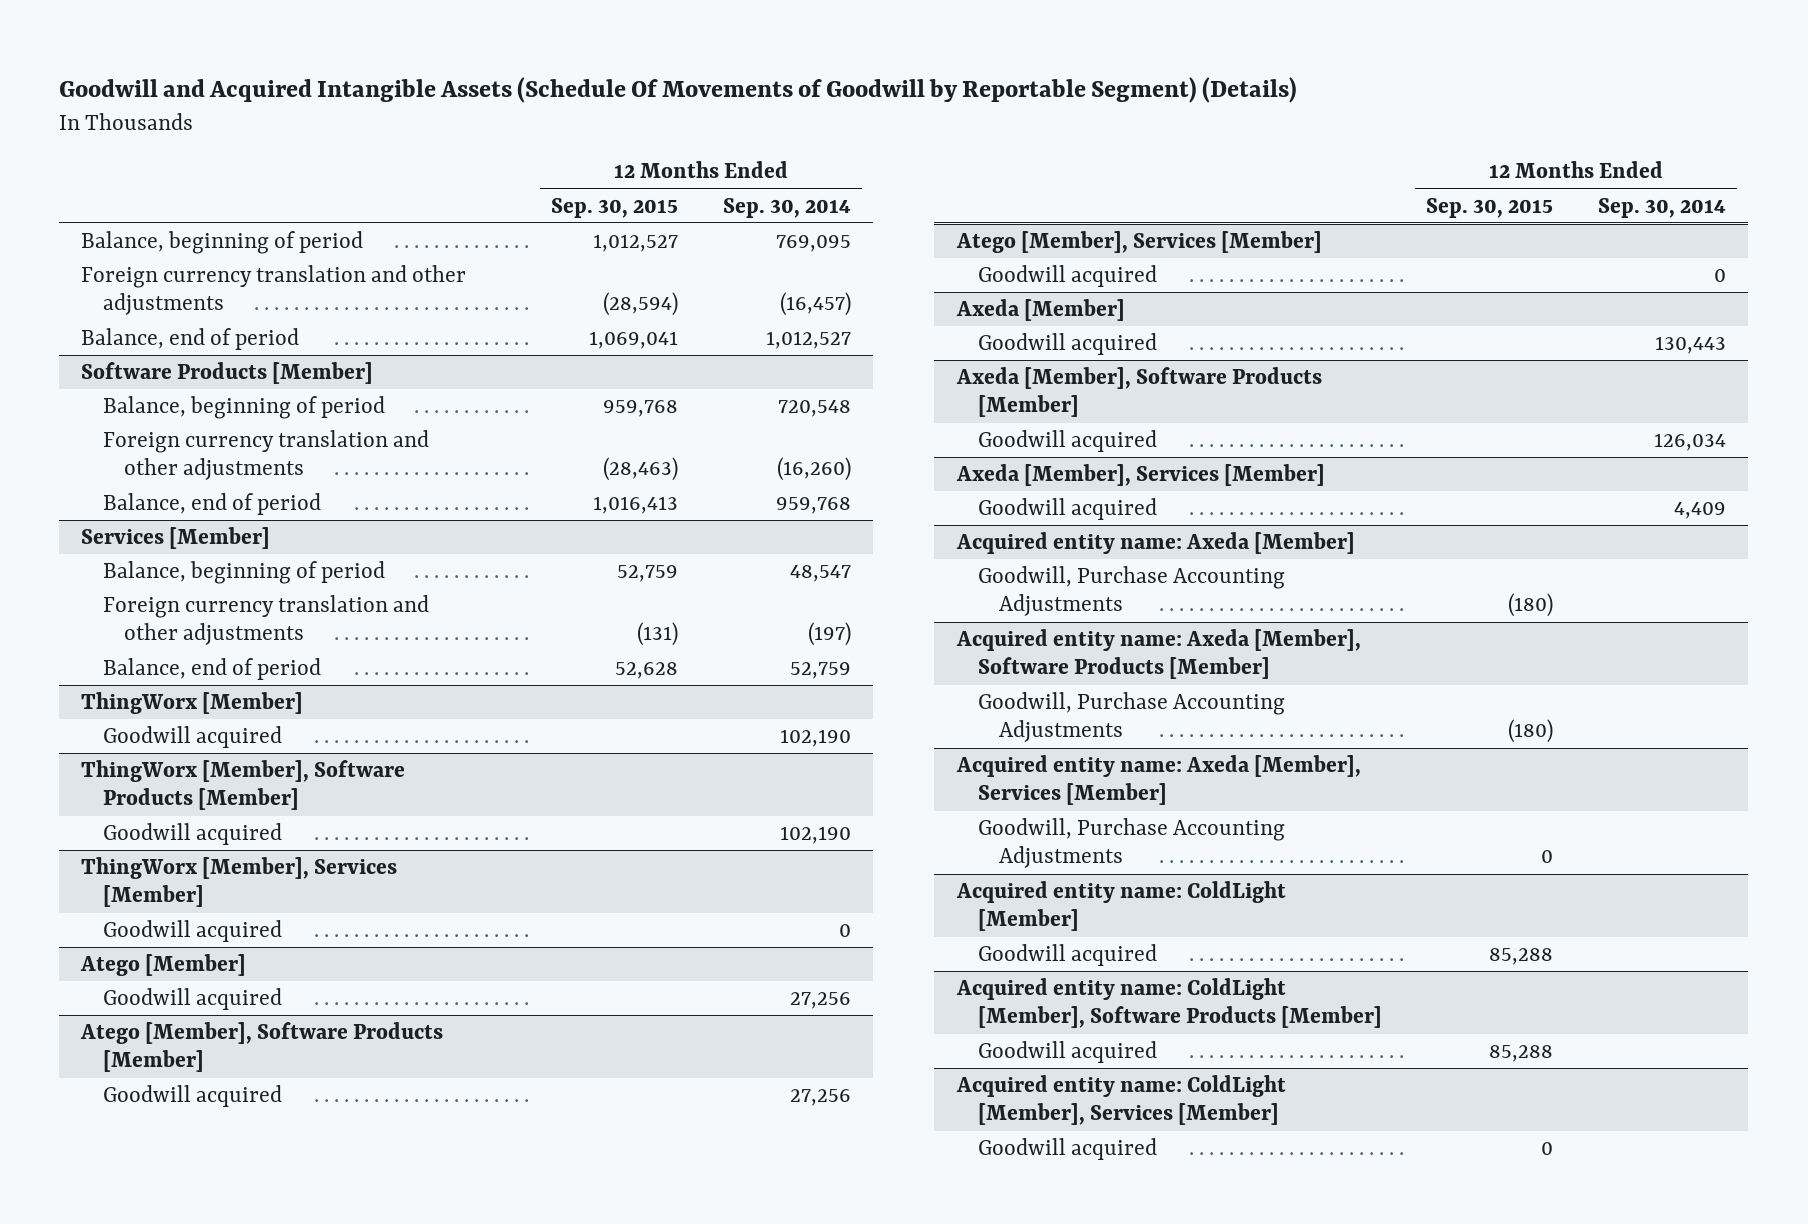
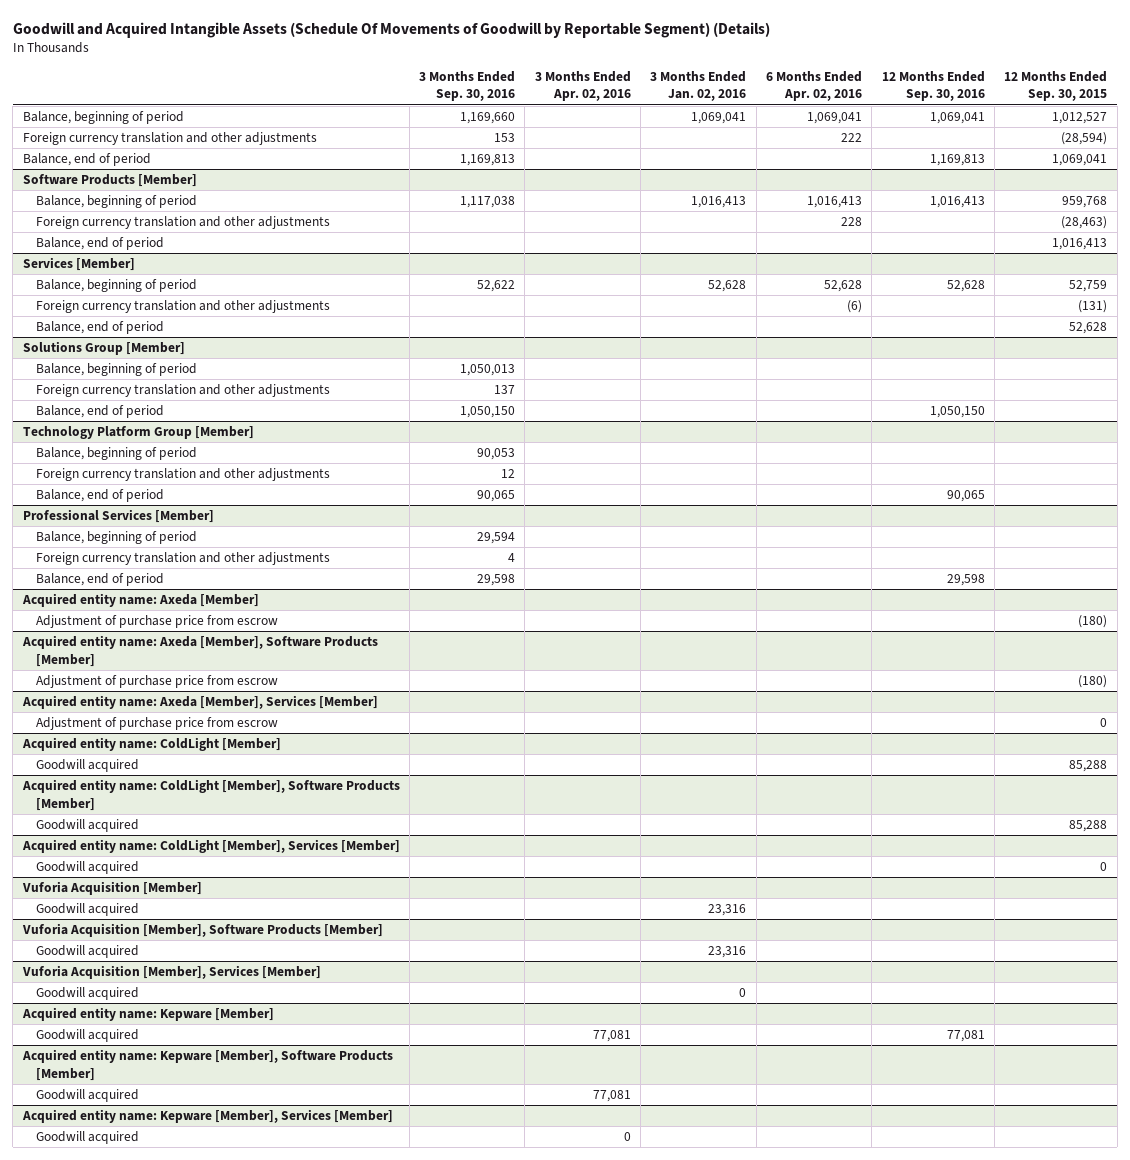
- | 12 Months Ended Sep. 30, 2015 | 12 Months Ended Sep. 30, 2014
+ | 3 Months Ended Sep. 30, 2016 | 3 Months Ended Apr. 02, 2016 | 3 Months Ended Jan. 02, 2016 | 6 Months Ended Apr. 02, 2016 | 12 Months Ended Sep. 30, 2016 | 12 Months Ended Sep. 30, 2015
- ThingWorx [Member]
- Goodwill acquired | | 102,190
- ThingWorx [Member], Software Products [Member]
- Goodwill acquired | | 102,190
- ThingWorx [Member], Services [Member]
- Goodwill acquired | | 0
- Atego [Member]
- Goodwill acquired | | 27,256
- Atego [Member], Software Products [Member]
- Goodwill acquired | | 27,256
- Atego [Member], Services [Member]
- Goodwill acquired | | 0
- Axeda [Member]
- Goodwill acquired | | 130,443
- Axeda [Member], Software Products [Member]
- Goodwill acquired | | 126,034
- Axeda [Member], Services [Member]
- Goodwill acquired | | 4,409
+ Solutions Group [Member]
+ Balance, beginning of period | 1,050,013 | | | | |
+ Foreign currency translation and other adjustments | 137 | | | | |
+ Balance, end of period | 1,050,150 | | | | 1,050,150 |
+ Technology Platform Group [Member]
+ Balance, beginning of period | 90,053 | | | | |
+ Foreign currency translation and other adjustments | 12 | | | | |
+ Balance, end of period | 90,065 | | | | 90,065 |
+ Professional Services [Member]
+ Balance, beginning of period | 29,594 | | | | |
+ Foreign currency translation and other adjustments | 4 | | | | |
+ Balance, end of period | 29,598 | | | | 29,598 |
@ Acquired entity name: Axeda [Member]
- Goodwill, Purchase Accounting Adjustments | (180) |
+ Adjustment of purchase price from escrow | | | | | | (180)
@ Acquired entity name: Axeda [Member], Software Products [Member]
- Goodwill, Purchase Accounting Adjustments | (180) |
+ Adjustment of purchase price from escrow | | | | | | (180)
@ Acquired entity name: Axeda [Member], Services [Member]
- Goodwill, Purchase Accounting Adjustments | 0 |
+ Adjustment of purchase price from escrow | | | | | | 0
+ Vuforia Acquisition [Member]
+ Goodwill acquired | | | 23,316 | | |
+ Vuforia Acquisition [Member], Software Products [Member]
+ Goodwill acquired | | | 23,316 | | |
+ Vuforia Acquisition [Member], Services [Member]
+ Goodwill acquired | | | 0 | | |
+ Acquired entity name: Kepware [Member]
+ Goodwill acquired | | 77,081 | | | 77,081 |
+ Acquired entity name: Kepware [Member], Software Products [Member]
+ Goodwill acquired | | 77,081 | | | |
+ Acquired entity name: Kepware [Member], Services [Member]
+ Goodwill acquired | | 0 | | | |

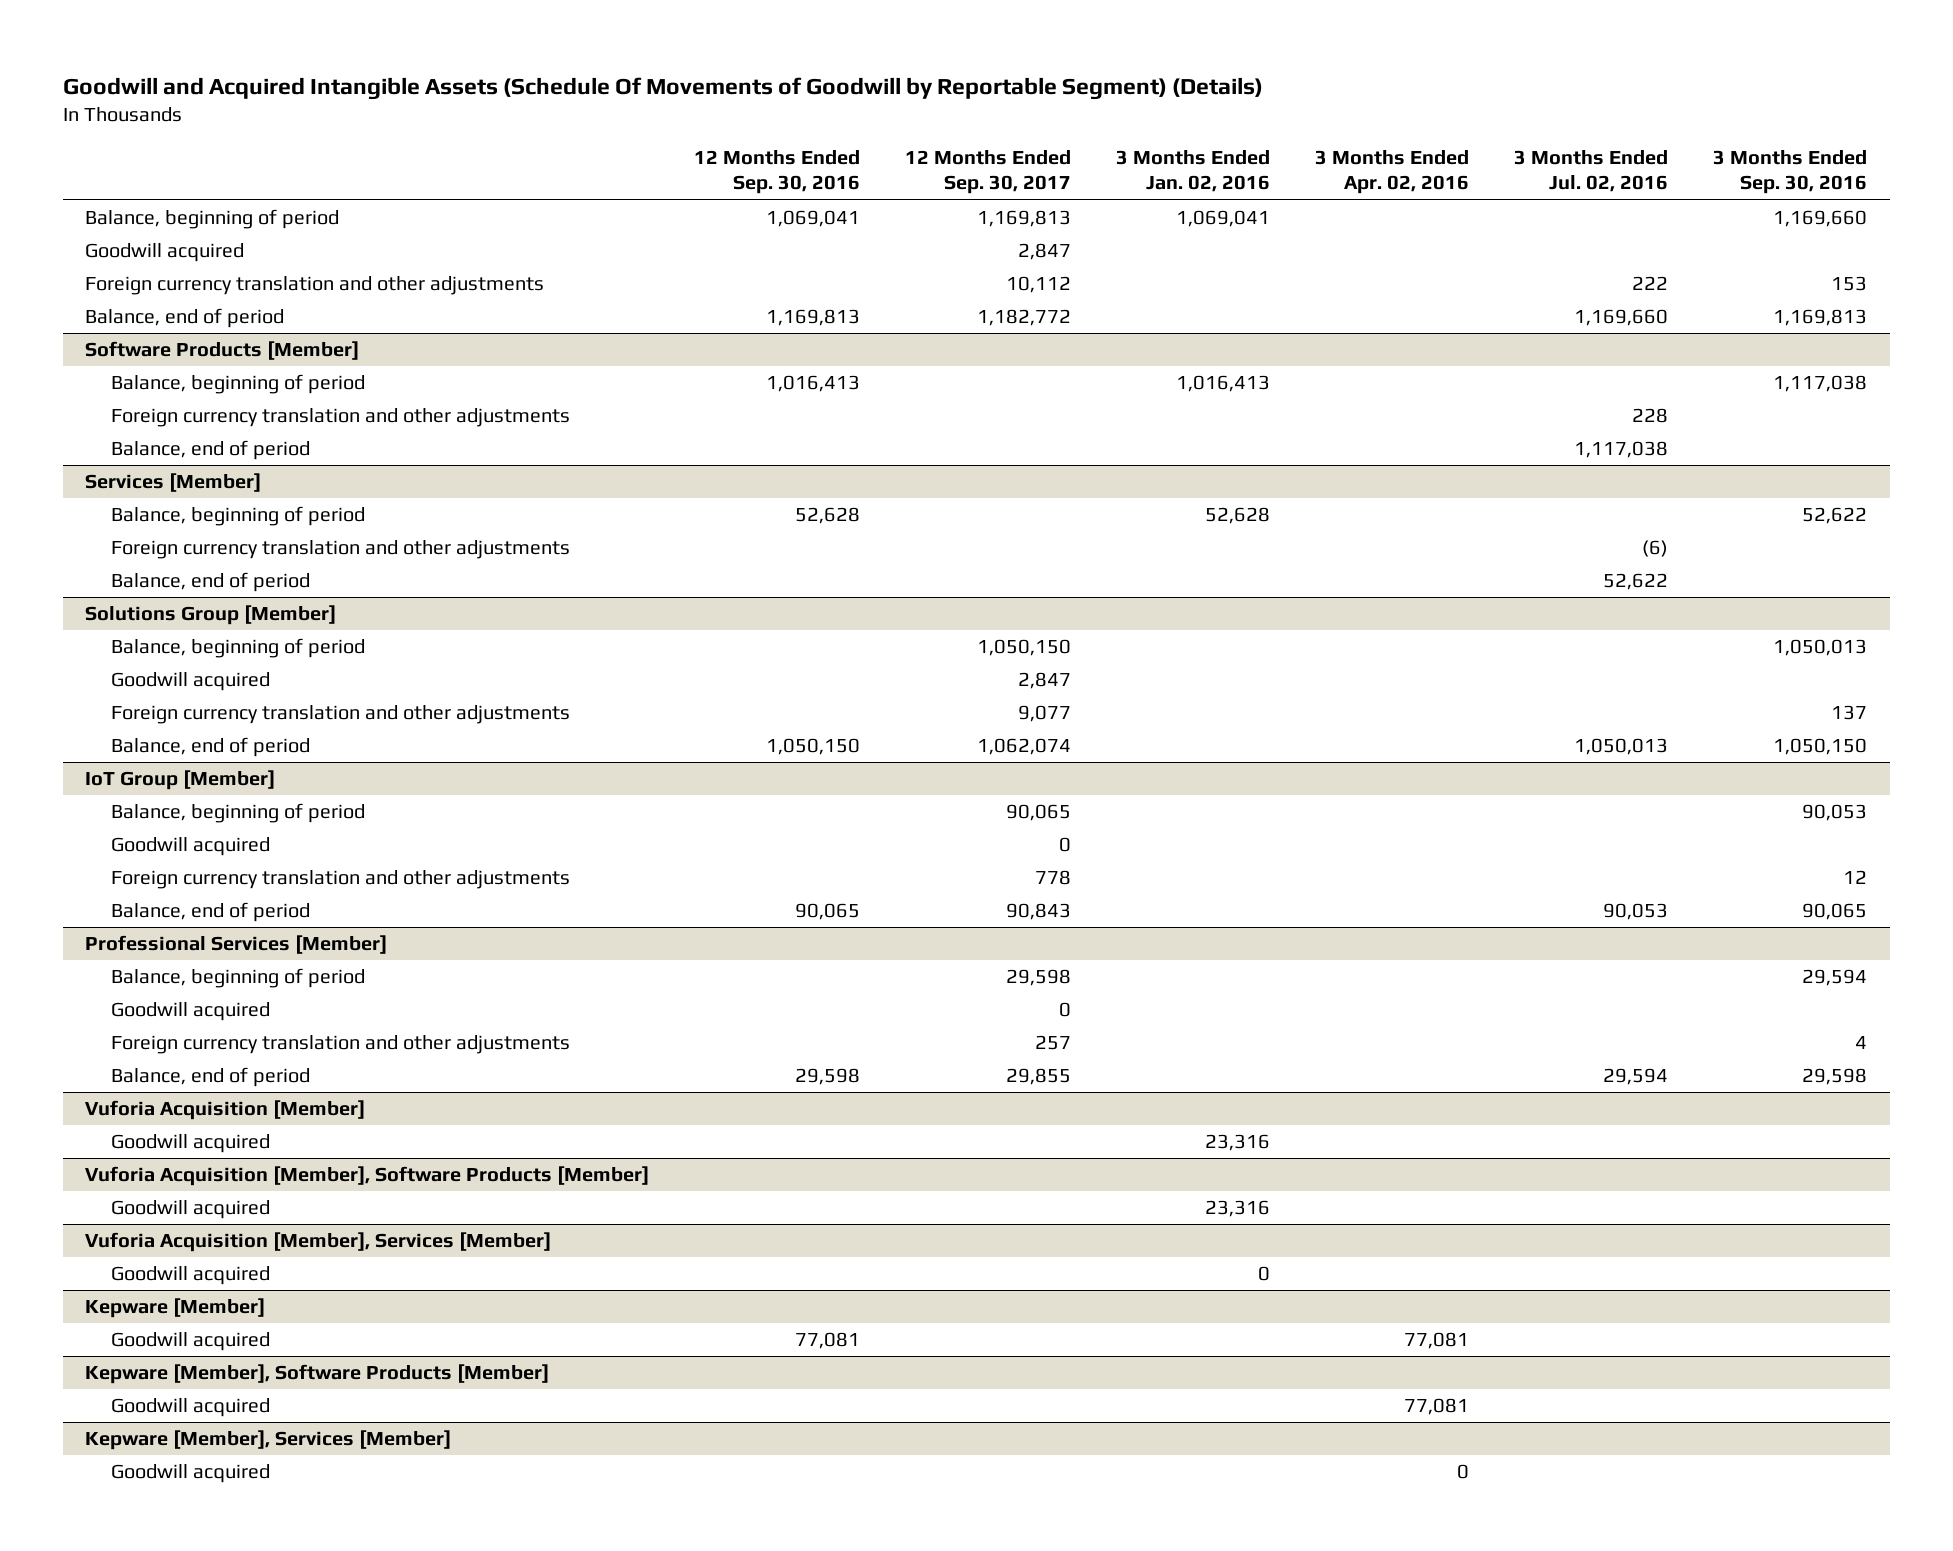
- | 3 Months Ended Sep. 30, 2016 | 3 Months Ended Apr. 02, 2016 | 3 Months Ended Jan. 02, 2016 | 6 Months Ended Apr. 02, 2016 | 12 Months Ended Sep. 30, 2016 | 12 Months Ended Sep. 30, 2015
+ | 12 Months Ended Sep. 30, 2016 | 12 Months Ended Sep. 30, 2017 | 3 Months Ended Jan. 02, 2016 | 3 Months Ended Apr. 02, 2016 | 3 Months Ended Jul. 02, 2016 | 3 Months Ended Sep. 30, 2016
+ Goodwill acquired | | 2,847 | | | |
@ Solutions Group [Member]
+ Goodwill acquired | | 2,847 | | | |
- Technology Platform Group [Member]
+ IoT Group [Member]
+ Goodwill acquired | | 0 | | | |
@ Professional Services [Member]
+ Goodwill acquired | | 0 | | | |
- Acquired entity name: Axeda [Member]
- Adjustment of purchase price from escrow | | | | | | (180)
- Acquired entity name: Axeda [Member], Software Products [Member]
- Adjustment of purchase price from escrow | | | | | | (180)
- Acquired entity name: Axeda [Member], Services [Member]
- Adjustment of purchase price from escrow | | | | | | 0
- Acquired entity name: ColdLight [Member]
- Goodwill acquired | | | | | | 85,288
- Acquired entity name: ColdLight [Member], Software Products [Member]
- Goodwill acquired | | | | | | 85,288
- Acquired entity name: ColdLight [Member], Services [Member]
- Goodwill acquired | | | | | | 0
- Acquired entity name: Kepware [Member]
+ Kepware [Member]
- Acquired entity name: Kepware [Member], Software Products [Member]
+ Kepware [Member], Software Products [Member]
- Acquired entity name: Kepware [Member], Services [Member]
+ Kepware [Member], Services [Member]

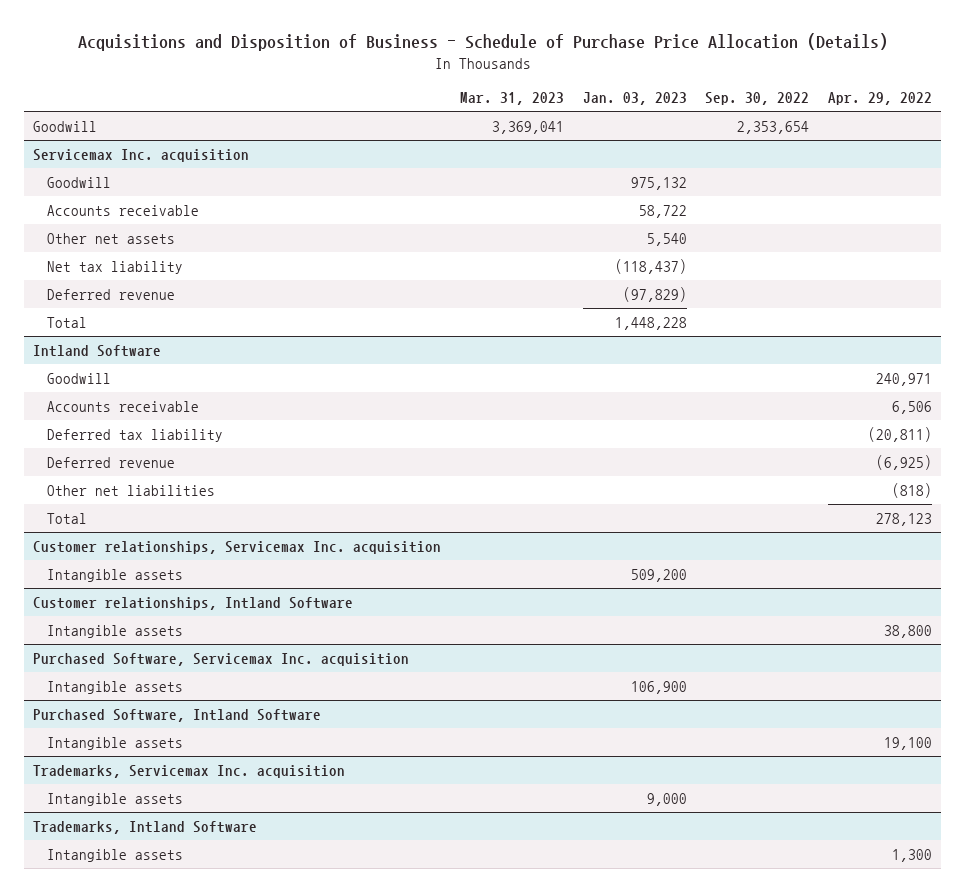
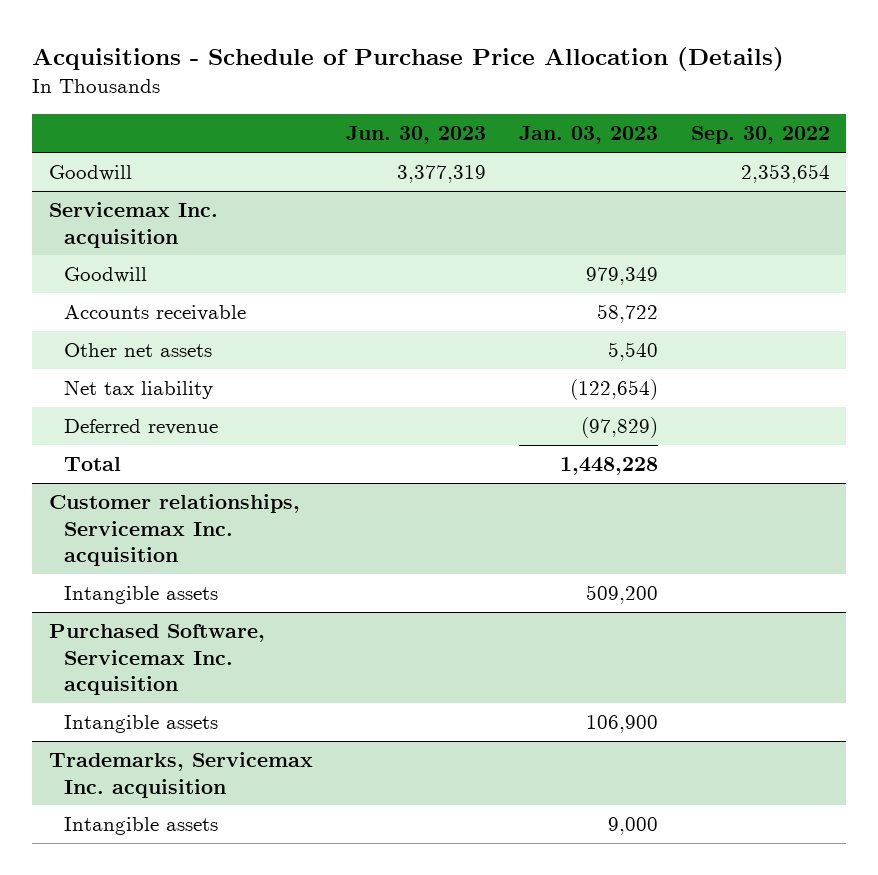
- Acquisitions and Disposition of Business - Schedule of Purchase Price Allocation (Details)
+ Acquisitions - Schedule of Purchase Price Allocation (Details)
- | Mar. 31, 2023 | Jan. 03, 2023 | Sep. 30, 2022 | Apr. 29, 2022
+ | Jun. 30, 2023 | Jan. 03, 2023 | Sep. 30, 2022
@ Servicemax Inc. acquisition
- Goodwill | | 975,132 | |
+ Goodwill | | 979,349 |
- Net tax liability | | (118,437) | |
+ Net tax liability | | (122,654) |
- Intland Software
- Goodwill | | | | 240,971
- Accounts receivable | | | | 6,506
- Deferred tax liability | | | | (20,811)
- Deferred revenue | | | | (6,925)
- Other net liabilities | | | | (818)
- Total | | | | 278,123
- Customer relationships, Intland Software
- Intangible assets | | | | 38,800
- Purchased Software, Intland Software
- Intangible assets | | | | 19,100
- Trademarks, Intland Software
- Intangible assets | | | | 1,300

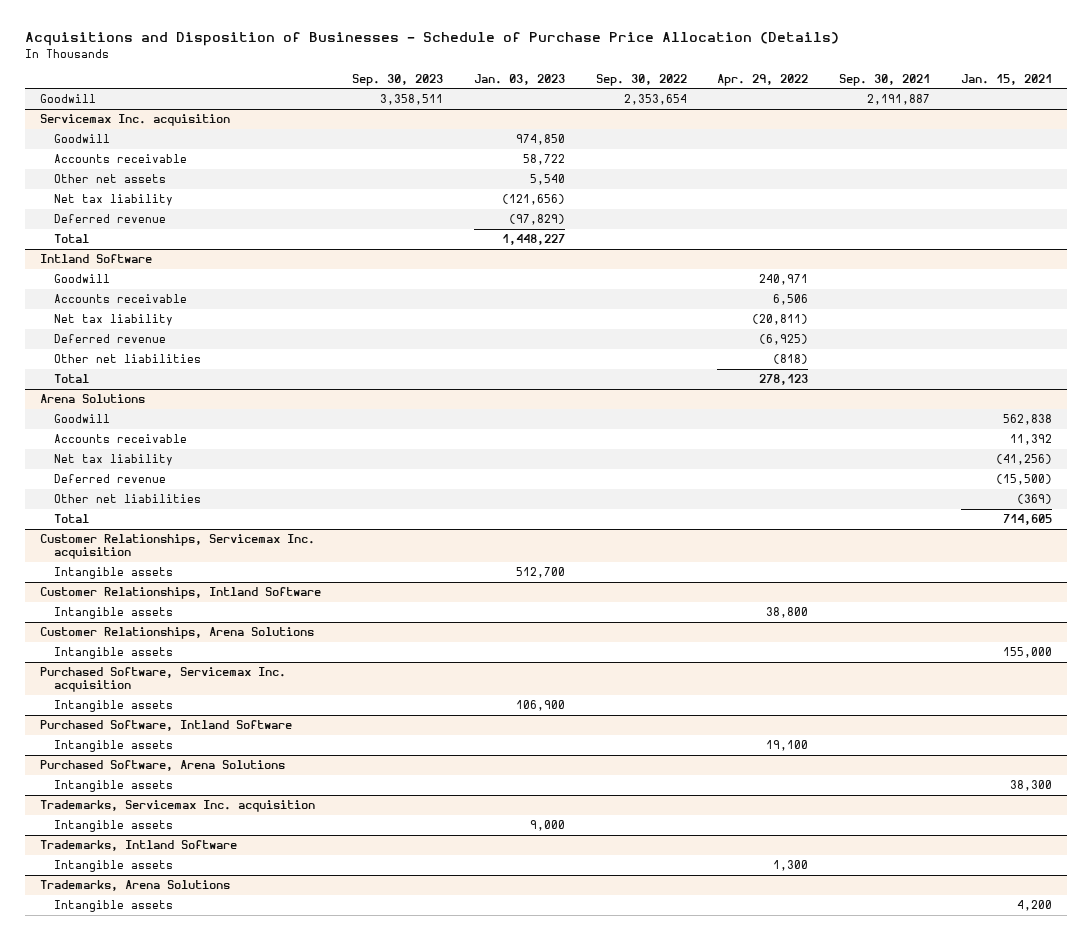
- Acquisitions - Schedule of Purchase Price Allocation (Details)
+ Acquisitions and Disposition of Businesses - Schedule of Purchase Price Allocation (Details)
- | Jun. 30, 2023 | Jan. 03, 2023 | Sep. 30, 2022
+ | Sep. 30, 2023 | Jan. 03, 2023 | Sep. 30, 2022 | Apr. 29, 2022 | Sep. 30, 2021 | Jan. 15, 2021
@ Servicemax Inc. acquisition
- Goodwill | | 979,349 |
+ Goodwill | | 974,850 | | | |
- Net tax liability | | (122,654) |
+ Net tax liability | | (121,656) | | | |
- Total | | 1,448,228 |
- Customer relationships, Servicemax Inc. acquisition
- Intangible assets | | 509,200 |
@ Servicemax Inc. acquisition
+ Total | | 1,448,227 | | | |
+ Intland Software
+ Goodwill | | | | 240,971 | |
+ Accounts receivable | | | | 6,506 | |
+ Net tax liability | | | | (20,811) | |
+ Deferred revenue | | | | (6,925) | |
+ Other net liabilities | | | | (818) | |
+ Total | | | | 278,123 | |
+ Arena Solutions
+ Goodwill | | | | | | 562,838
+ Accounts receivable | | | | | | 11,392
+ Net tax liability | | | | | | (41,256)
+ Deferred revenue | | | | | | (15,500)
+ Other net liabilities | | | | | | (369)
+ Total | | | | | | 714,605
+ Customer Relationships, Servicemax Inc. acquisition
+ Intangible assets | | 512,700 | | | |
+ Customer Relationships, Intland Software
+ Intangible assets | | | | 38,800 | |
+ Customer Relationships, Arena Solutions
+ Intangible assets | | | | | | 155,000
+ Purchased Software, Intland Software
+ Intangible assets | | | | 19,100 | |
+ Purchased Software, Arena Solutions
+ Intangible assets | | | | | | 38,300
+ Trademarks, Intland Software
+ Intangible assets | | | | 1,300 | |
+ Trademarks, Arena Solutions
+ Intangible assets | | | | | | 4,200

